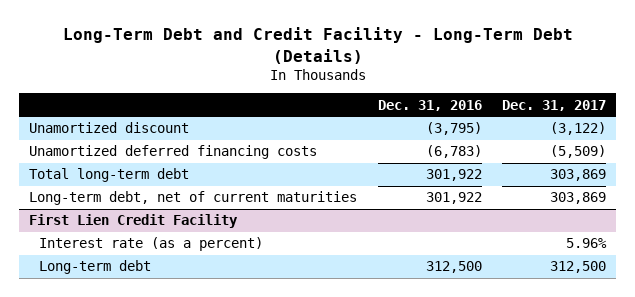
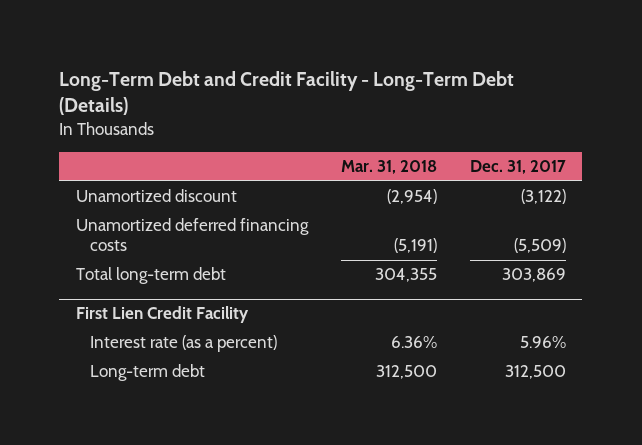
- | Dec. 31, 2016 | Dec. 31, 2017
+ | Mar. 31, 2018 | Dec. 31, 2017
- Long-term debt, net of current maturities | 301,922 | 303,869

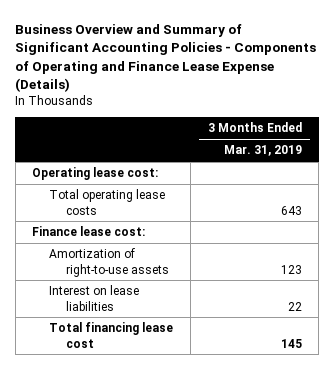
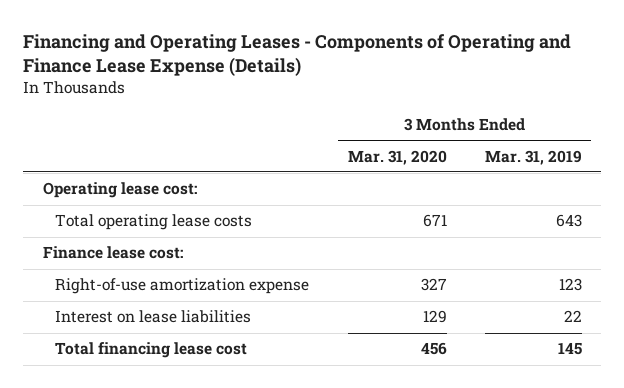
- Business Overview and Summary of Significant Accounting Policies - Components of Operating and Finance Lease Expense (Details)
+ Financing and Operating Leases - Components of Operating and Finance Lease Expense (Details)
- | 3 Months Ended Mar. 31, 2019
+ | 3 Months Ended Mar. 31, 2020 | 3 Months Ended Mar. 31, 2019
- Amortization of right-to-use assets | 123
+ Right-of-use amortization expense | 327 | 123

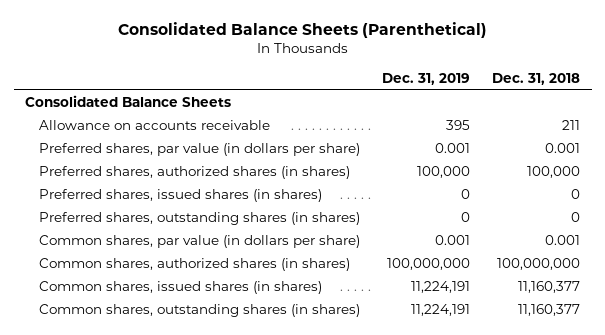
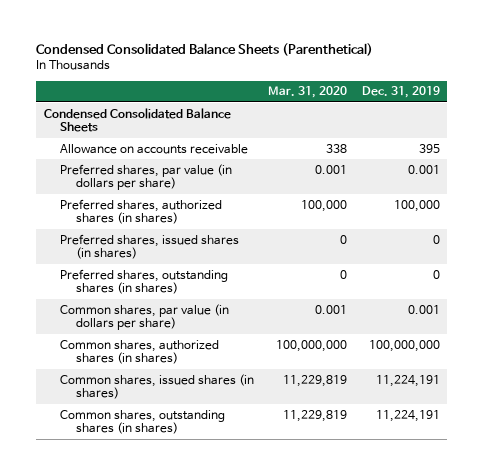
- Consolidated Balance Sheets (Parenthetical)
+ Condensed Consolidated Balance Sheets (Parenthetical)
- | Dec. 31, 2019 | Dec. 31, 2018
+ | Mar. 31, 2020 | Dec. 31, 2019
- Consolidated Balance Sheets
+ Condensed Consolidated Balance Sheets

